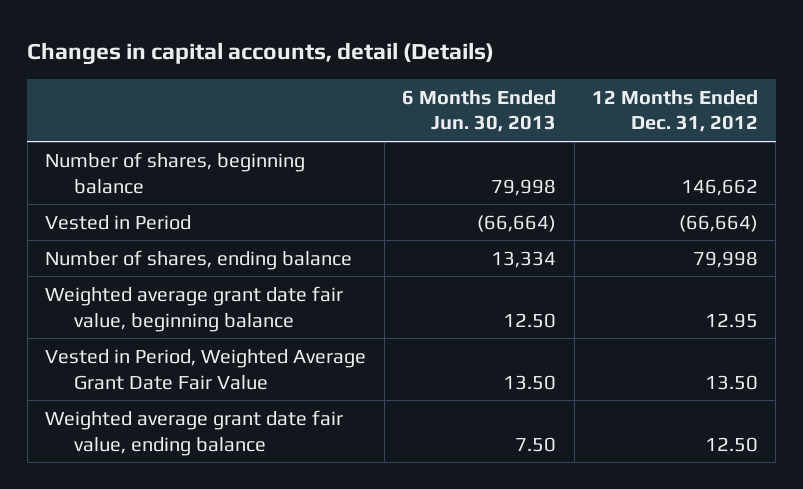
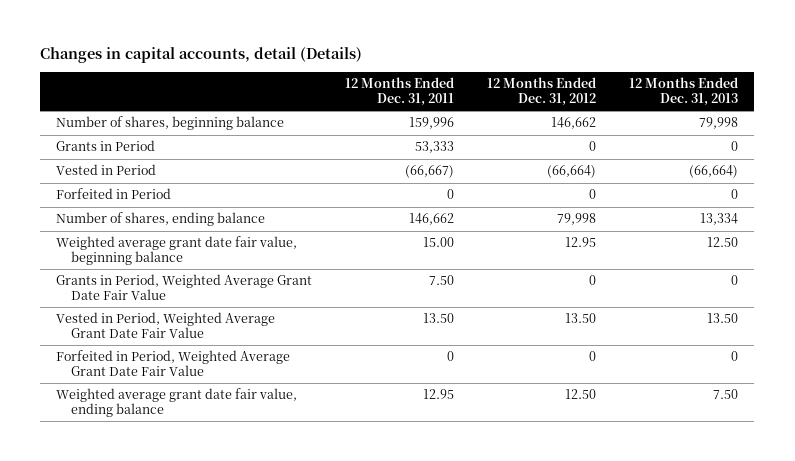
- | 6 Months Ended Jun. 30, 2013 | 12 Months Ended Dec. 31, 2012
+ | 12 Months Ended Dec. 31, 2011 | 12 Months Ended Dec. 31, 2012 | 12 Months Ended Dec. 31, 2013
+ Grants in Period | 53,333 | 0 | 0
+ Forfeited in Period | 0 | 0 | 0
+ Grants in Period, Weighted Average Grant Date Fair Value | 7.50 | 0 | 0
+ Forfeited in Period, Weighted Average Grant Date Fair Value | 0 | 0 | 0

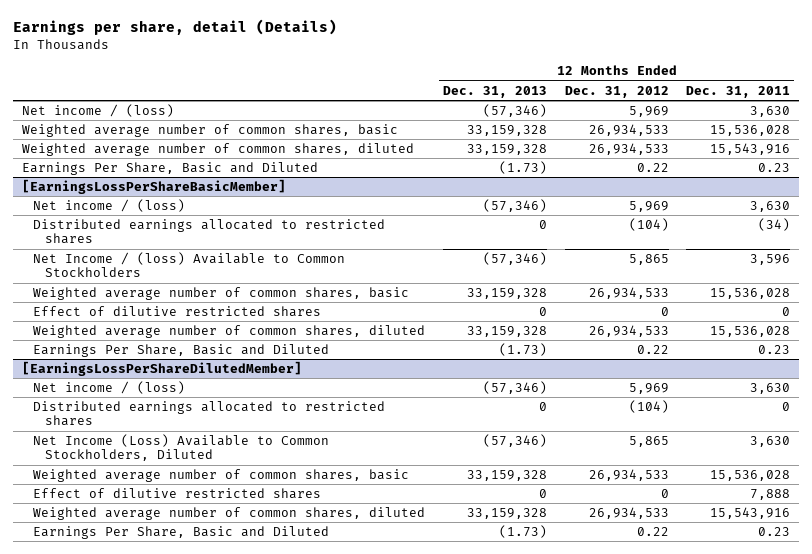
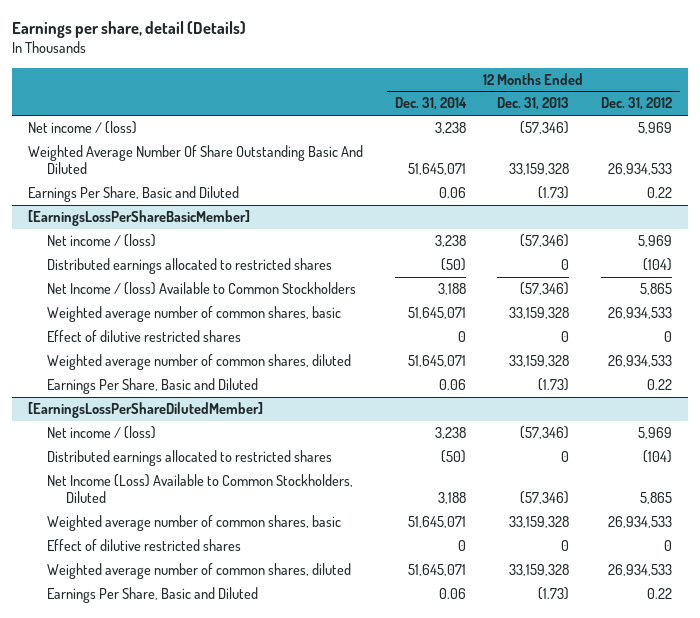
- | 12 Months Ended Dec. 31, 2013 | 12 Months Ended Dec. 31, 2012 | 12 Months Ended Dec. 31, 2011
+ | 12 Months Ended Dec. 31, 2014 | 12 Months Ended Dec. 31, 2013 | 12 Months Ended Dec. 31, 2012
- Weighted average number of common shares, basic | 33,159,328 | 26,934,533 | 15,536,028
- Weighted average number of common shares, diluted | 33,159,328 | 26,934,533 | 15,543,916
+ Weighted Average Number Of Share Outstanding Basic And Diluted | 51,645,071 | 33,159,328 | 26,934,533

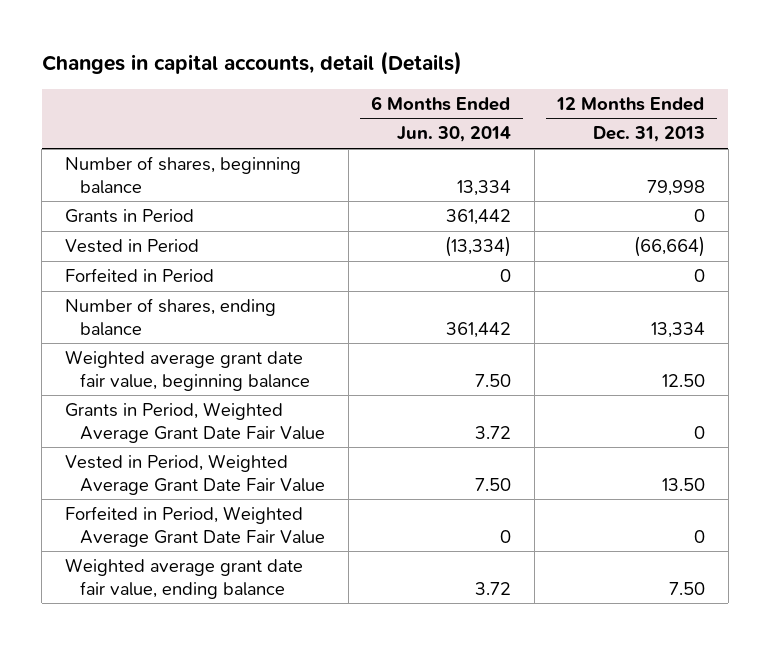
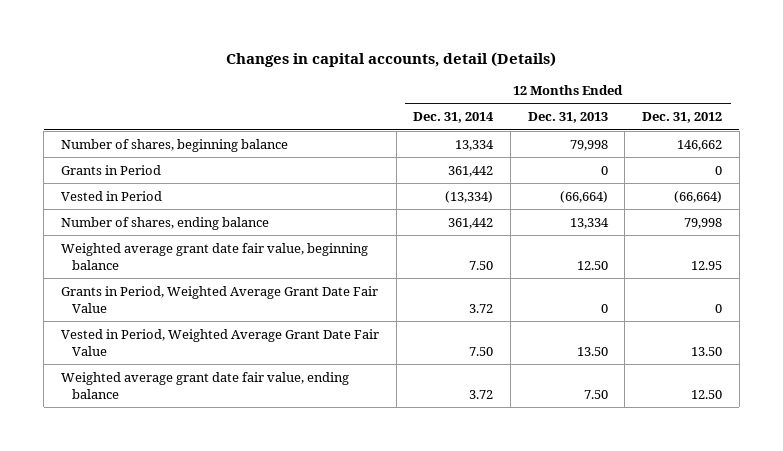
- | 6 Months Ended Jun. 30, 2014 | 12 Months Ended Dec. 31, 2013
+ | 12 Months Ended Dec. 31, 2014 | 12 Months Ended Dec. 31, 2013 | 12 Months Ended Dec. 31, 2012
- Forfeited in Period | 0 | 0
- Forfeited in Period, Weighted Average Grant Date Fair Value | 0 | 0

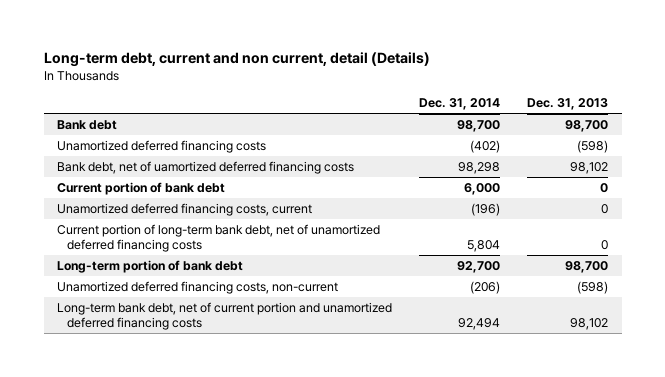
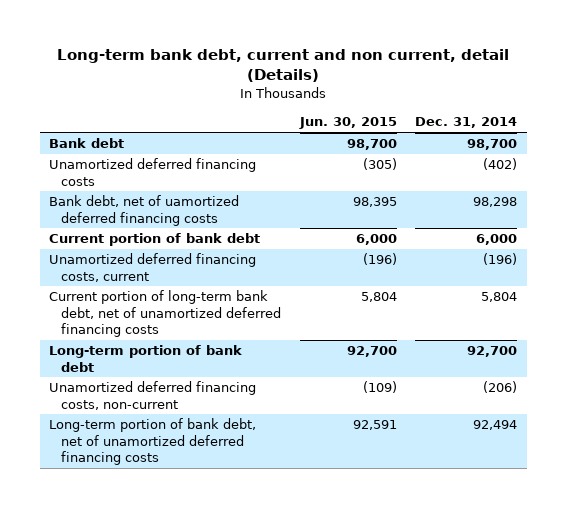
- Long-term debt, current and non current, detail (Details)
+ Long-term bank debt, current and non current, detail (Details)
- | Dec. 31, 2014 | Dec. 31, 2013
+ | Jun. 30, 2015 | Dec. 31, 2014
- Long-term bank debt, net of current portion and unamortized deferred financing costs | 92,494 | 98,102
+ Long-term portion of bank debt, net of unamortized deferred financing costs | 92,591 | 92,494

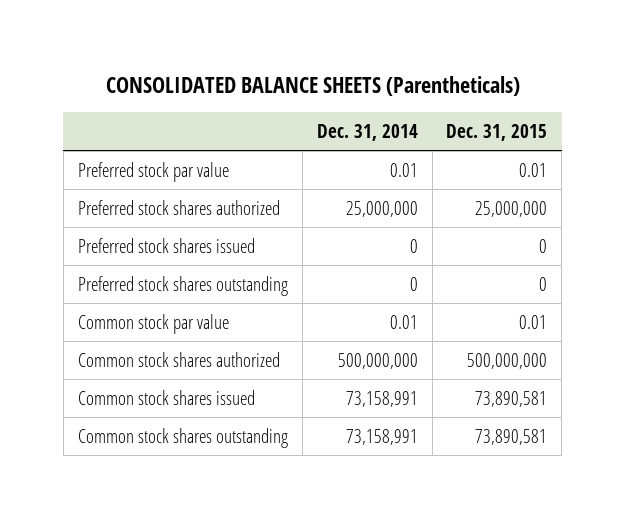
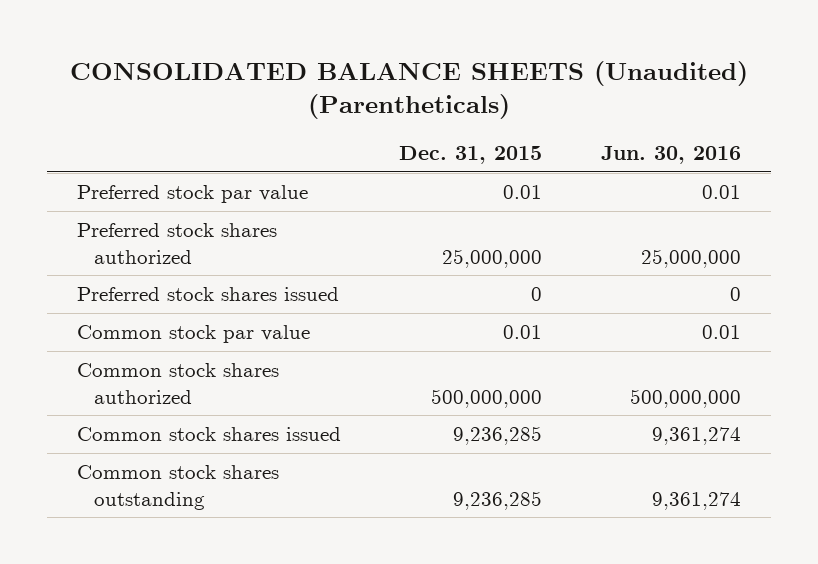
- CONSOLIDATED BALANCE SHEETS (Parentheticals)
+ CONSOLIDATED BALANCE SHEETS (Unaudited) (Parentheticals)
- | Dec. 31, 2014 | Dec. 31, 2015
+ | Dec. 31, 2015 | Jun. 30, 2016
- Preferred stock shares outstanding | 0 | 0
- Common stock shares issued | 73,158,991 | 73,890,581
- Common stock shares outstanding | 73,158,991 | 73,890,581
+ Common stock shares issued | 9,236,285 | 9,361,274
+ Common stock shares outstanding | 9,236,285 | 9,361,274

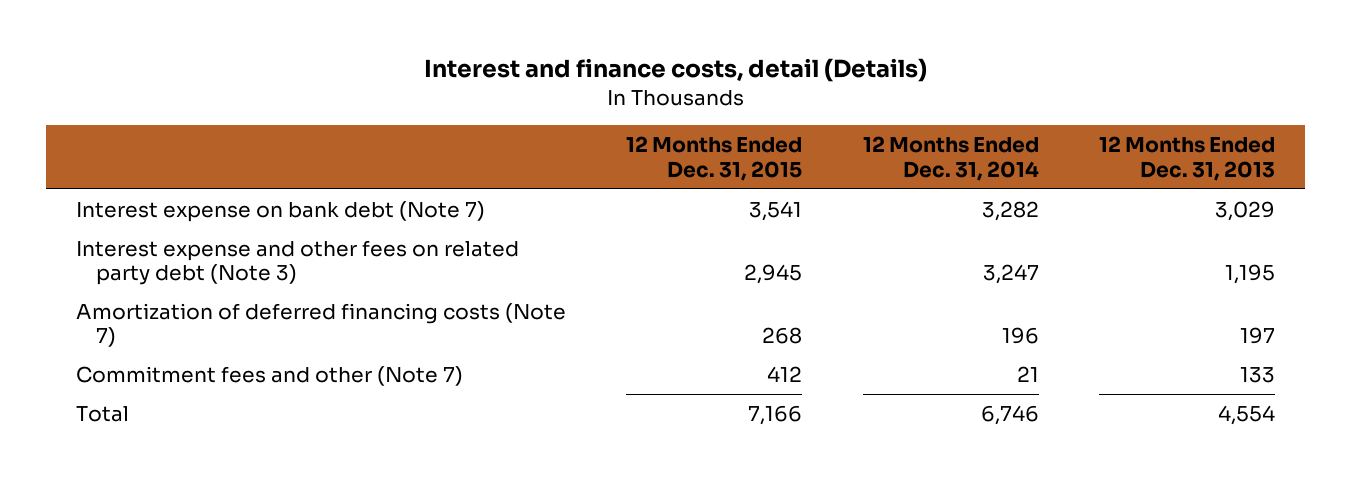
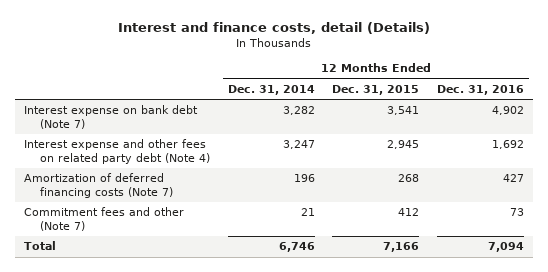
- | 12 Months Ended Dec. 31, 2015 | 12 Months Ended Dec. 31, 2014 | 12 Months Ended Dec. 31, 2013
+ | 12 Months Ended Dec. 31, 2014 | 12 Months Ended Dec. 31, 2015 | 12 Months Ended Dec. 31, 2016
- Interest expense and other fees on related party debt (Note 3) | 2,945 | 3,247 | 1,195
+ Interest expense and other fees on related party debt (Note 4) | 3,247 | 2,945 | 1,692

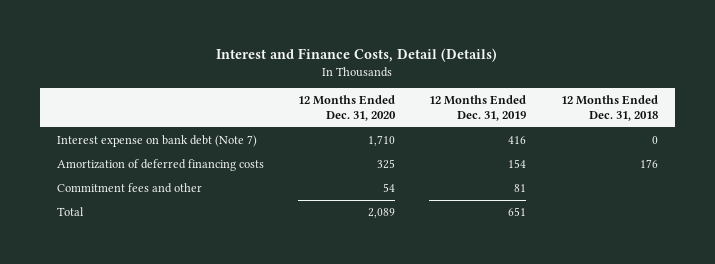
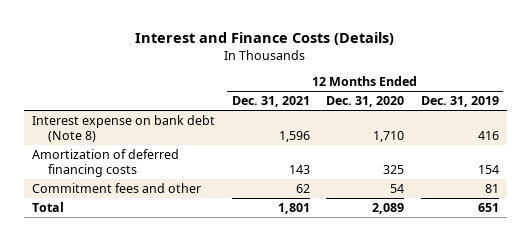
- Interest and Finance Costs, Detail (Details)
+ Interest and Finance Costs (Details)
- | 12 Months Ended Dec. 31, 2020 | 12 Months Ended Dec. 31, 2019 | 12 Months Ended Dec. 31, 2018
+ | 12 Months Ended Dec. 31, 2021 | 12 Months Ended Dec. 31, 2020 | 12 Months Ended Dec. 31, 2019
- Interest expense on bank debt (Note 7) | 1,710 | 416 | 0
+ Interest expense on bank debt (Note 8) | 1,596 | 1,710 | 416

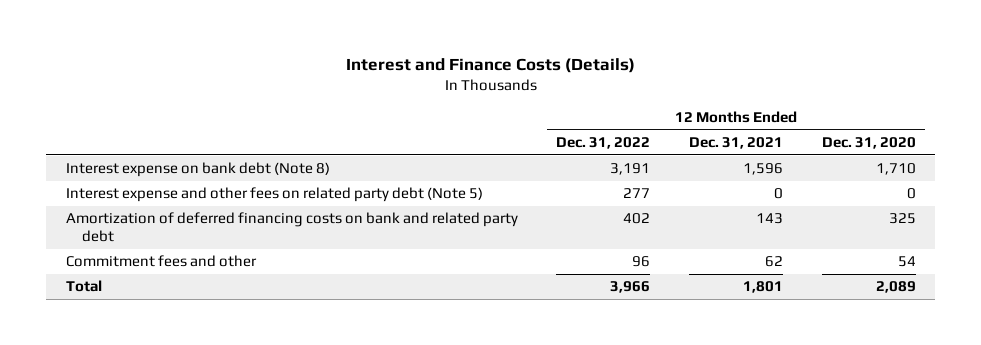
- | 12 Months Ended Dec. 31, 2021 | 12 Months Ended Dec. 31, 2020 | 12 Months Ended Dec. 31, 2019
+ | 12 Months Ended Dec. 31, 2022 | 12 Months Ended Dec. 31, 2021 | 12 Months Ended Dec. 31, 2020
- Amortization of deferred financing costs | 143 | 325 | 154
+ Interest expense and other fees on related party debt (Note 5) | 277 | 0 | 0
+ Amortization of deferred financing costs on bank and related party debt | 402 | 143 | 325

